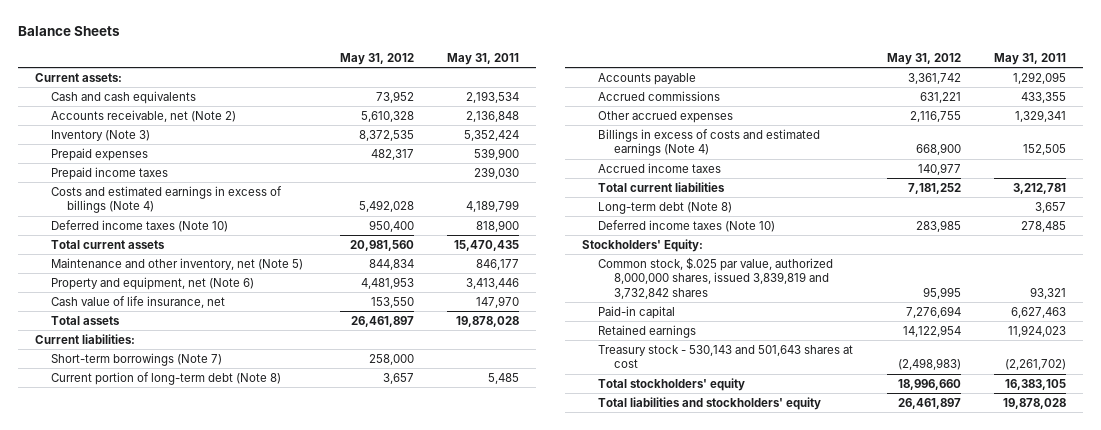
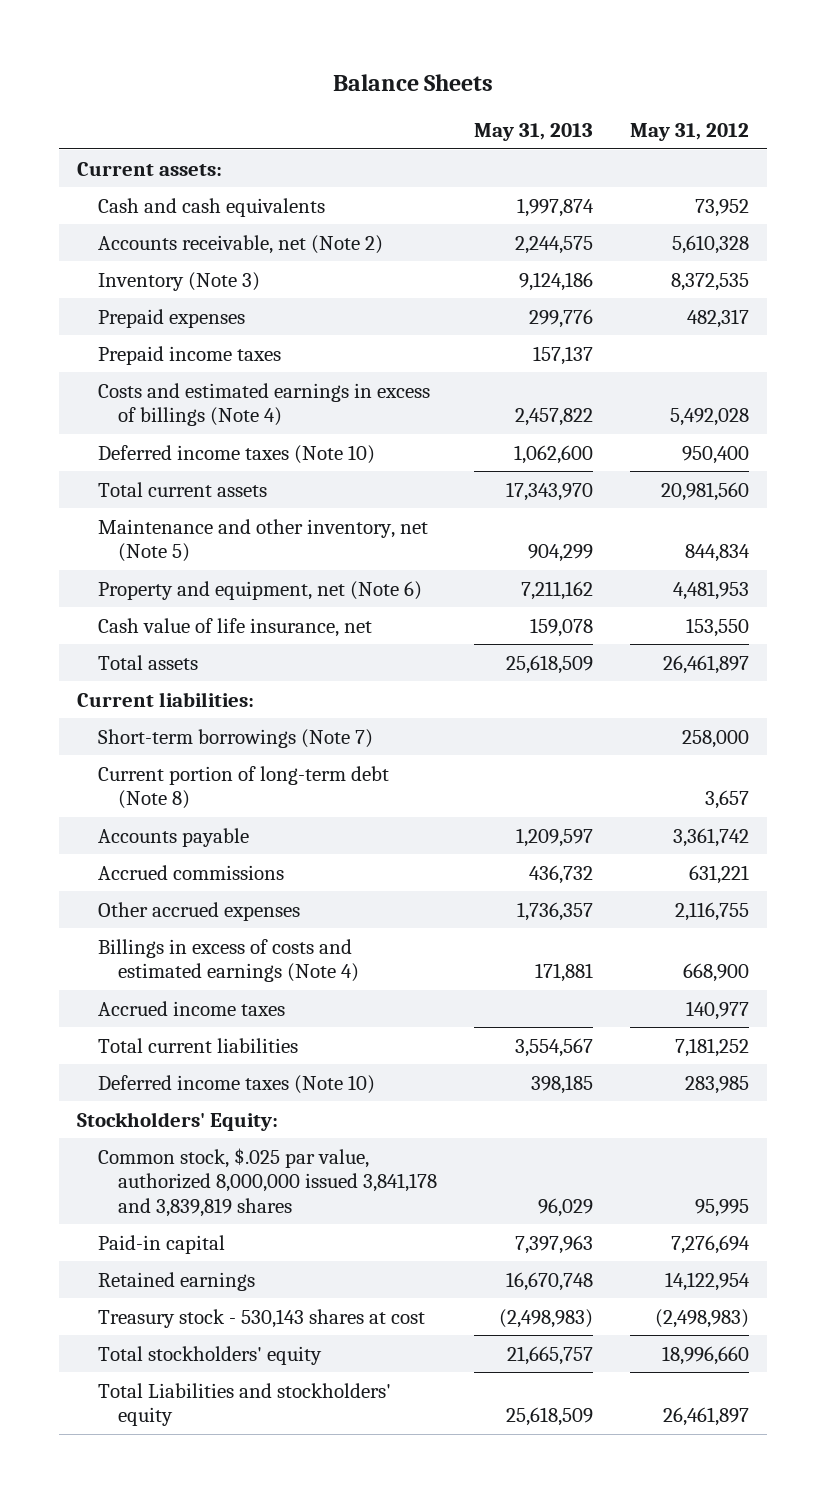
- | May 31, 2012 | May 31, 2011
+ | May 31, 2013 | May 31, 2012
- Long-term debt (Note 8) | | 3,657
- Common stock, $.025 par value, authorized 8,000,000 shares, issued 3,839,819 and 3,732,842 shares | 95,995 | 93,321
+ Common stock, $.025 par value, authorized 8,000,000 issued 3,841,178 and 3,839,819 shares | 96,029 | 95,995
- Treasury stock - 530,143 and 501,643 shares at cost | (2,498,983) | (2,261,702)
+ Treasury stock - 530,143 shares at cost | (2,498,983) | (2,498,983)
- Total liabilities and stockholders' equity | 26,461,897 | 19,878,028
+ Total Liabilities and stockholders' equity | 25,618,509 | 26,461,897

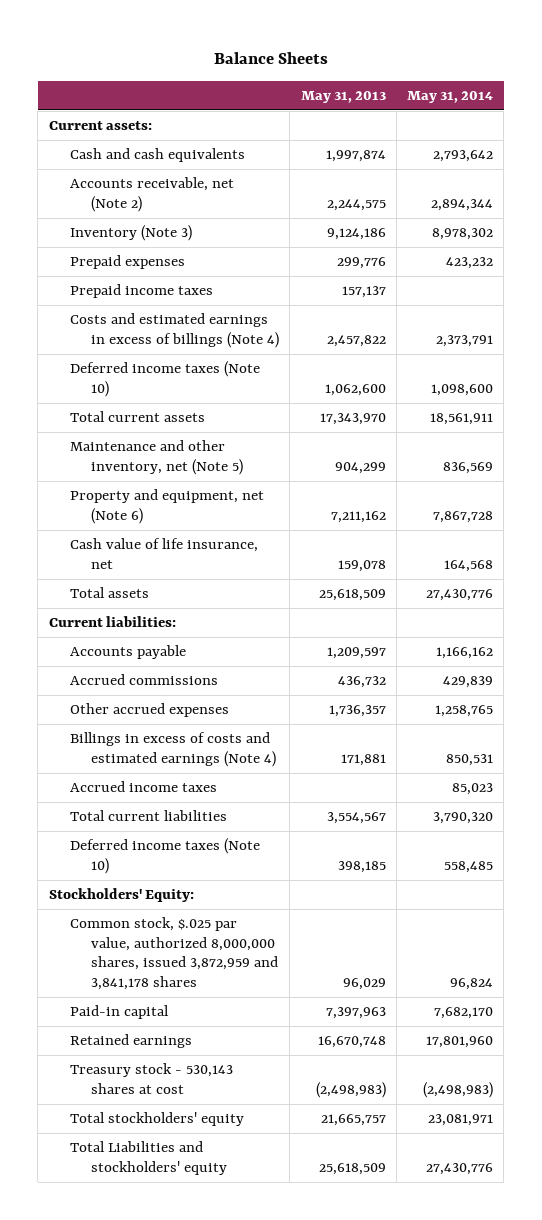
- | May 31, 2013 | May 31, 2012
+ | May 31, 2013 | May 31, 2014
- Short-term borrowings (Note 7) | | 258,000
- Current portion of long-term debt (Note 8) | | 3,657
- Common stock, $.025 par value, authorized 8,000,000 issued 3,841,178 and 3,839,819 shares | 96,029 | 95,995
+ Common stock, $.025 par value, authorized 8,000,000 shares, issued 3,872,959 and 3,841,178 shares | 96,029 | 96,824

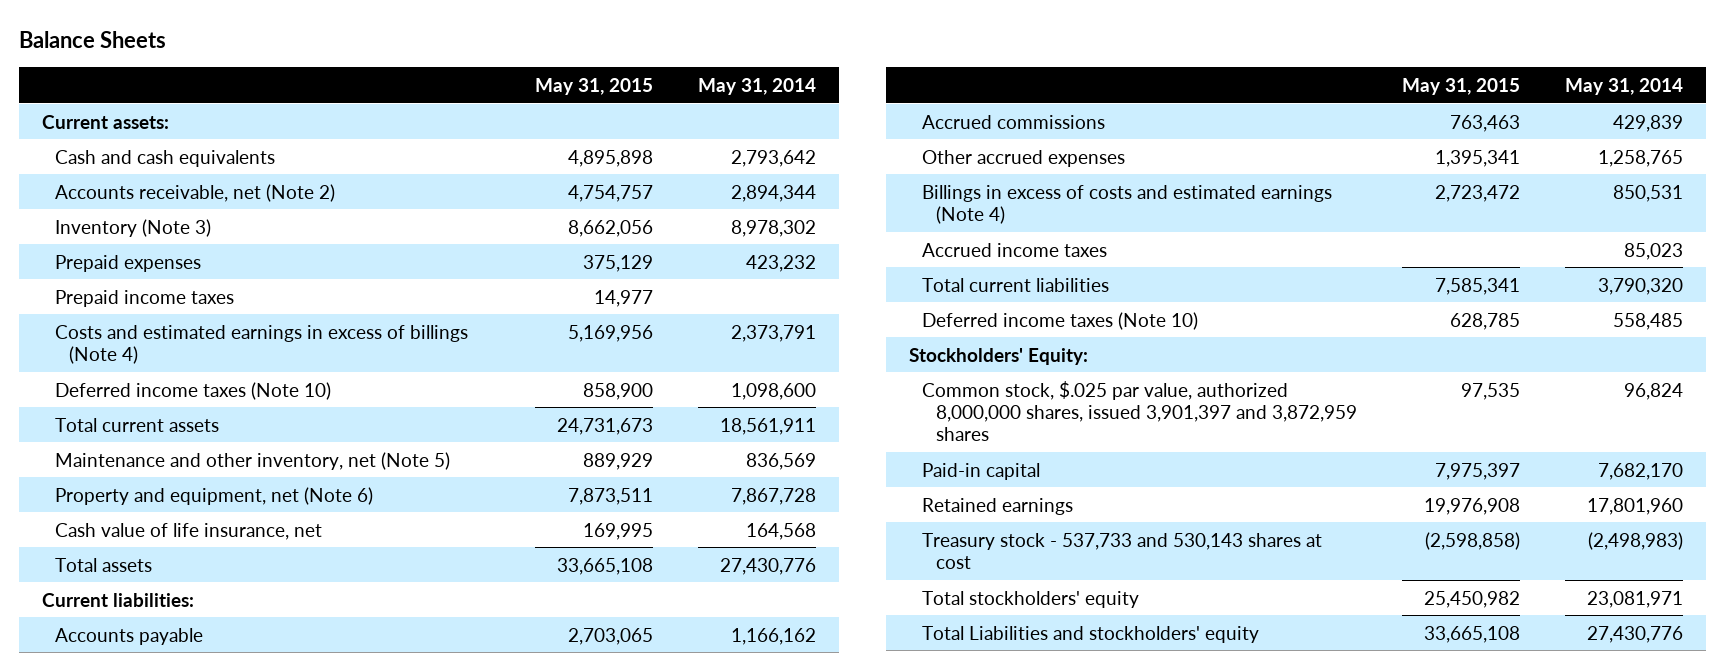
- | May 31, 2013 | May 31, 2014
+ | May 31, 2015 | May 31, 2014
- Common stock, $.025 par value, authorized 8,000,000 shares, issued 3,872,959 and 3,841,178 shares | 96,029 | 96,824
+ Common stock, $.025 par value, authorized 8,000,000 shares, issued 3,901,397 and 3,872,959 shares | 97,535 | 96,824
- Treasury stock - 530,143 shares at cost | (2,498,983) | (2,498,983)
+ Treasury stock - 537,733 and 530,143 shares at cost | (2,598,858) | (2,498,983)

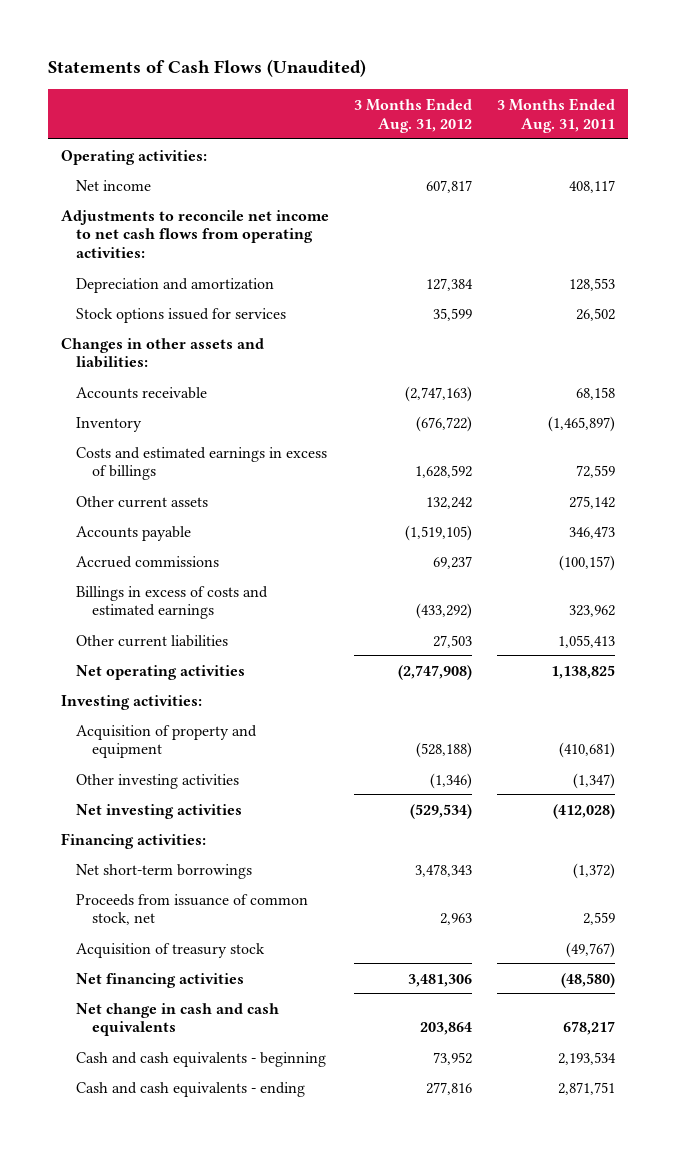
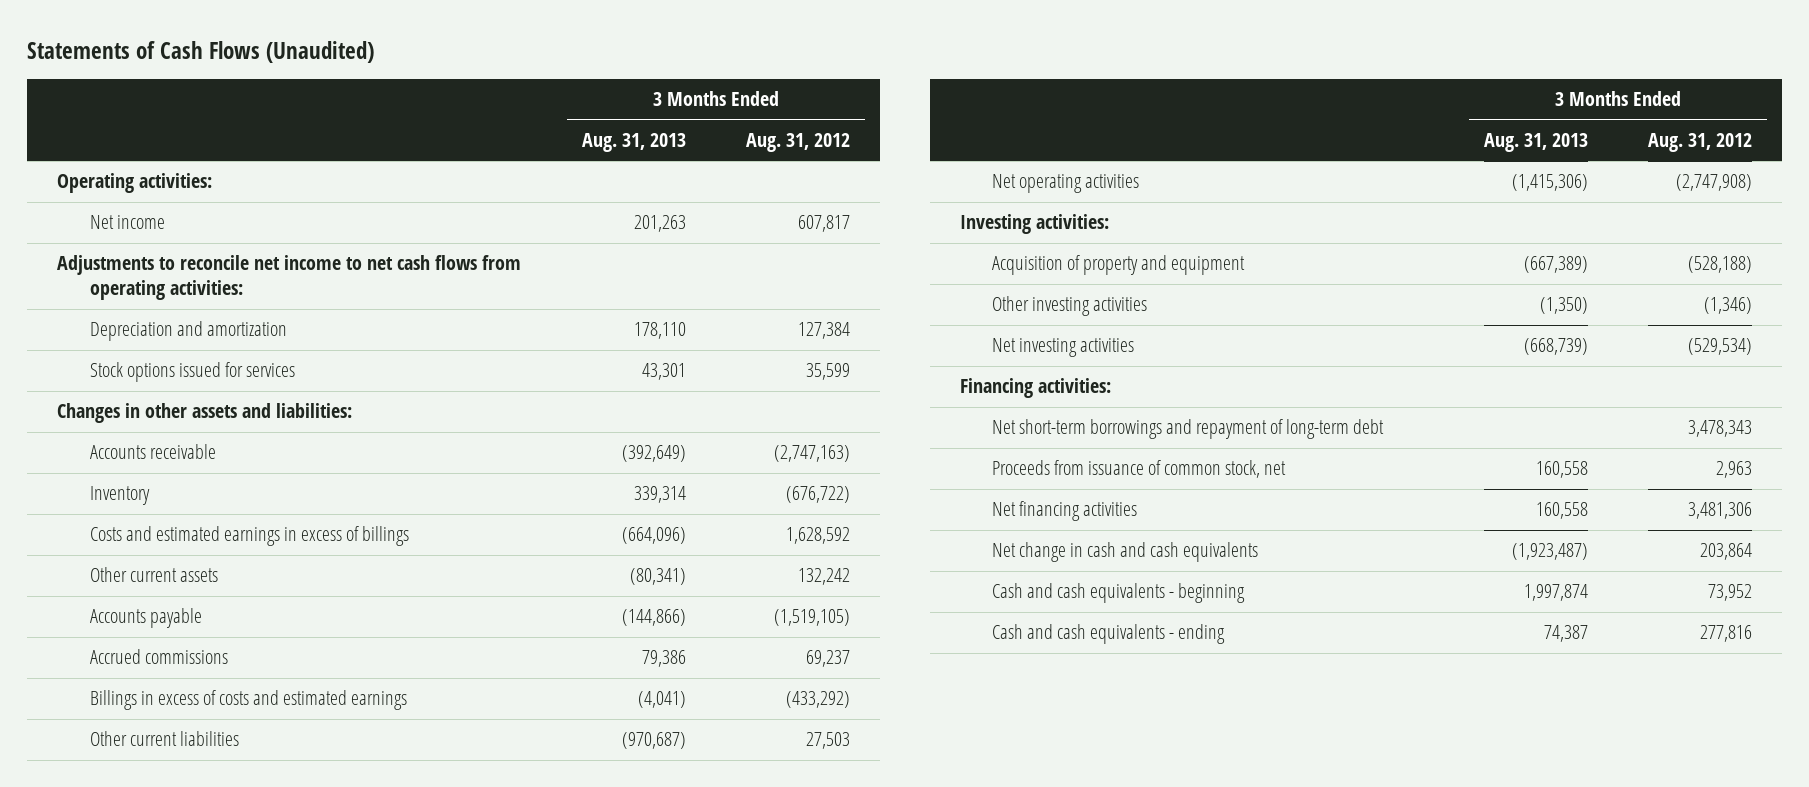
- | 3 Months Ended Aug. 31, 2012 | 3 Months Ended Aug. 31, 2011
+ | 3 Months Ended Aug. 31, 2013 | 3 Months Ended Aug. 31, 2012
- Net short-term borrowings | 3,478,343 | (1,372)
+ Net short-term borrowings and repayment of long-term debt | | 3,478,343
- Acquisition of treasury stock | | (49,767)

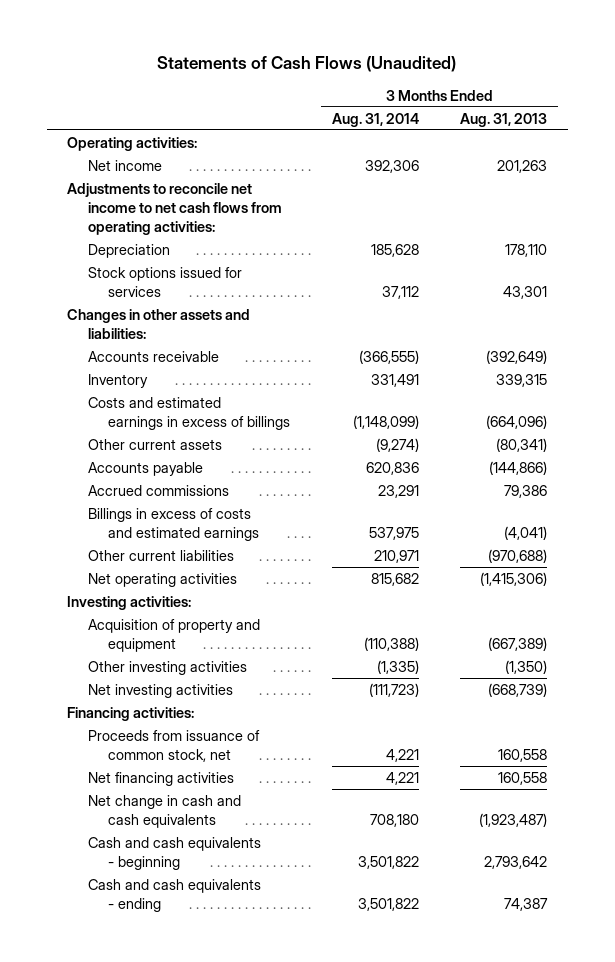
- | 3 Months Ended Aug. 31, 2013 | 3 Months Ended Aug. 31, 2012
+ | 3 Months Ended Aug. 31, 2014 | 3 Months Ended Aug. 31, 2013
- Depreciation and amortization | 178,110 | 127,384
+ Depreciation | 185,628 | 178,110
- Inventory | 339,314 | (676,722)
+ Inventory | 331,491 | 339,315
- Other current liabilities | (970,687) | 27,503
+ Other current liabilities | 210,971 | (970,688)
- Net short-term borrowings and repayment of long-term debt | | 3,478,343
- Cash and cash equivalents - beginning | 1,997,874 | 73,952
+ Cash and cash equivalents - beginning | 3,501,822 | 2,793,642

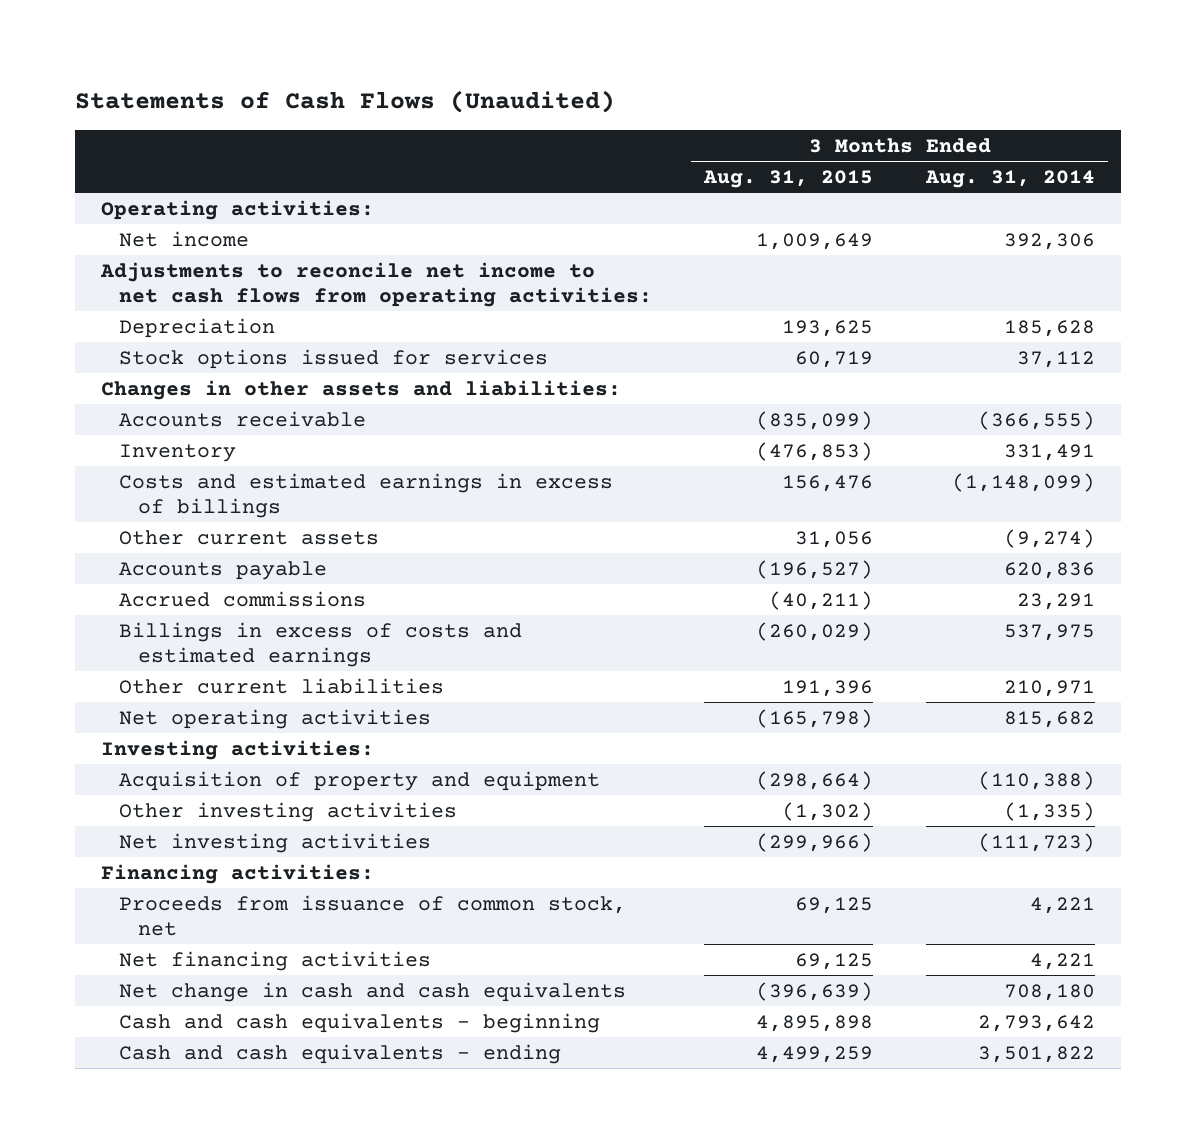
- | 3 Months Ended Aug. 31, 2014 | 3 Months Ended Aug. 31, 2013
+ | 3 Months Ended Aug. 31, 2015 | 3 Months Ended Aug. 31, 2014
- Cash and cash equivalents - beginning | 3,501,822 | 2,793,642
+ Cash and cash equivalents - beginning | 4,895,898 | 2,793,642

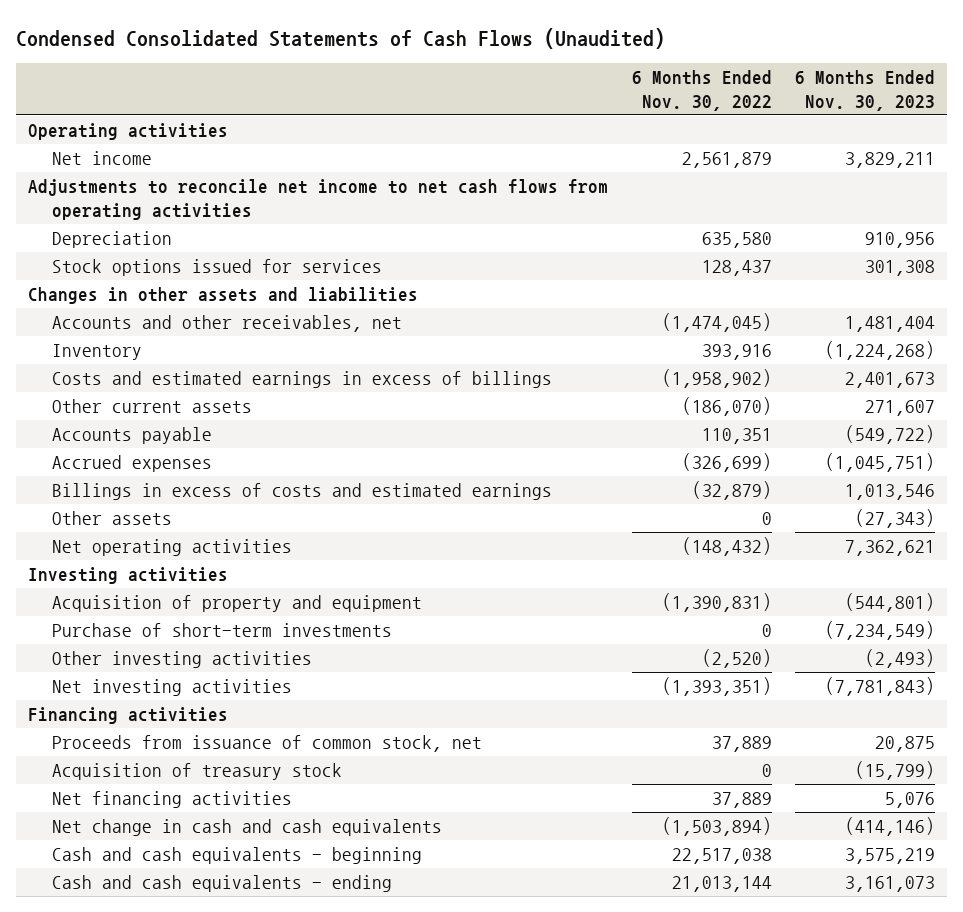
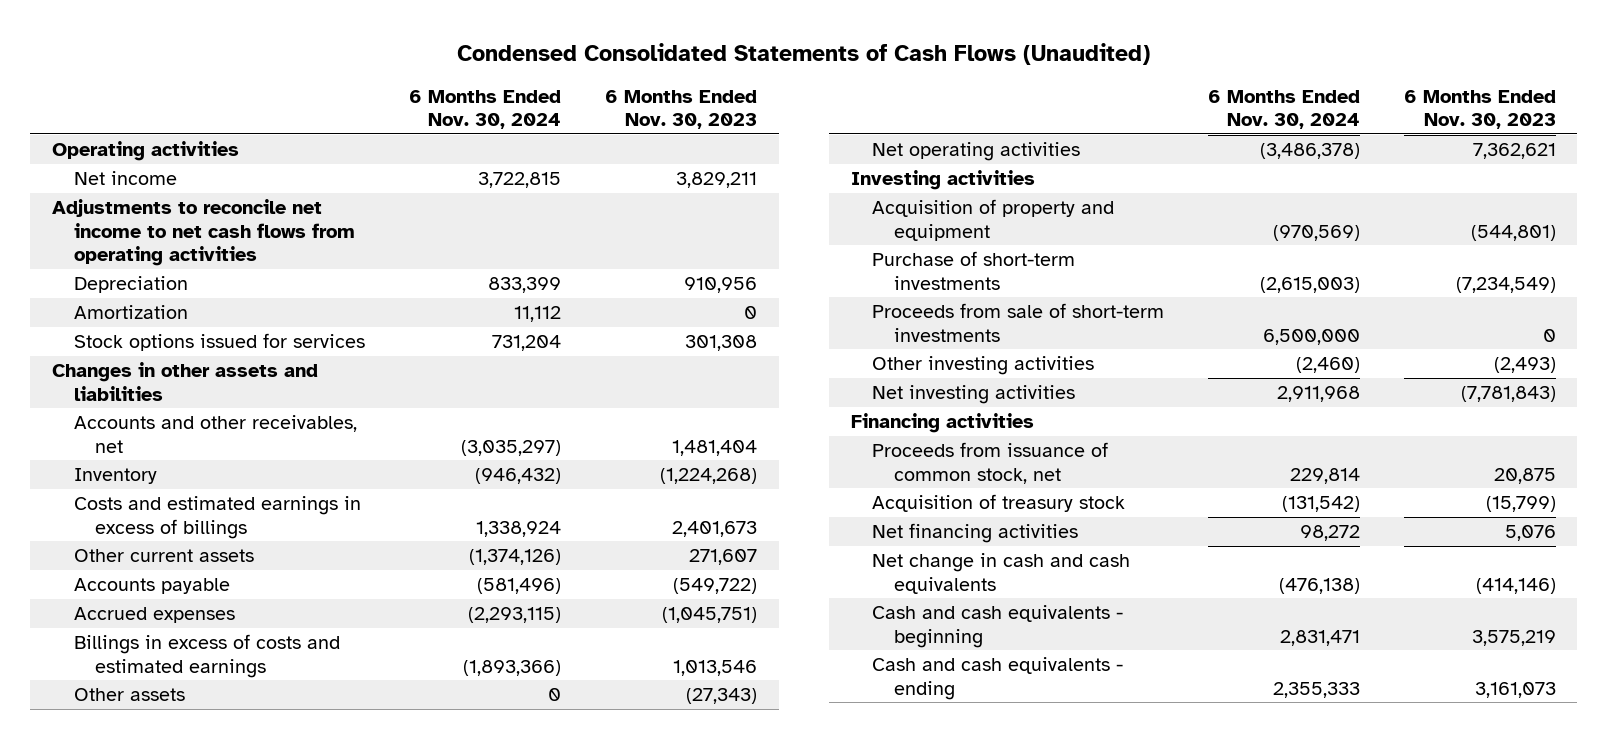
- | 6 Months Ended Nov. 30, 2022 | 6 Months Ended Nov. 30, 2023
+ | 6 Months Ended Nov. 30, 2024 | 6 Months Ended Nov. 30, 2023
+ Amortization | 11,112 | 0
+ Proceeds from sale of short-term investments | 6,500,000 | 0

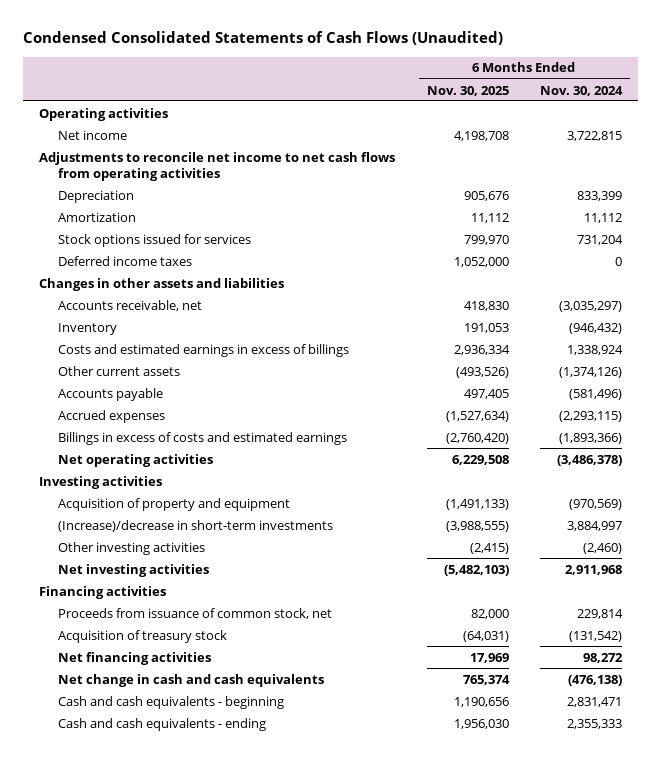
- | 6 Months Ended Nov. 30, 2024 | 6 Months Ended Nov. 30, 2023
+ | 6 Months Ended Nov. 30, 2025 | 6 Months Ended Nov. 30, 2024
+ Deferred income taxes | 1,052,000 | 0
- Accounts and other receivables, net | (3,035,297) | 1,481,404
+ Accounts receivable, net | 418,830 | (3,035,297)
- Other assets | 0 | (27,343)
- Purchase of short-term investments | (2,615,003) | (7,234,549)
- Proceeds from sale of short-term investments | 6,500,000 | 0
+ (Increase)/decrease in short-term investments | (3,988,555) | 3,884,997

